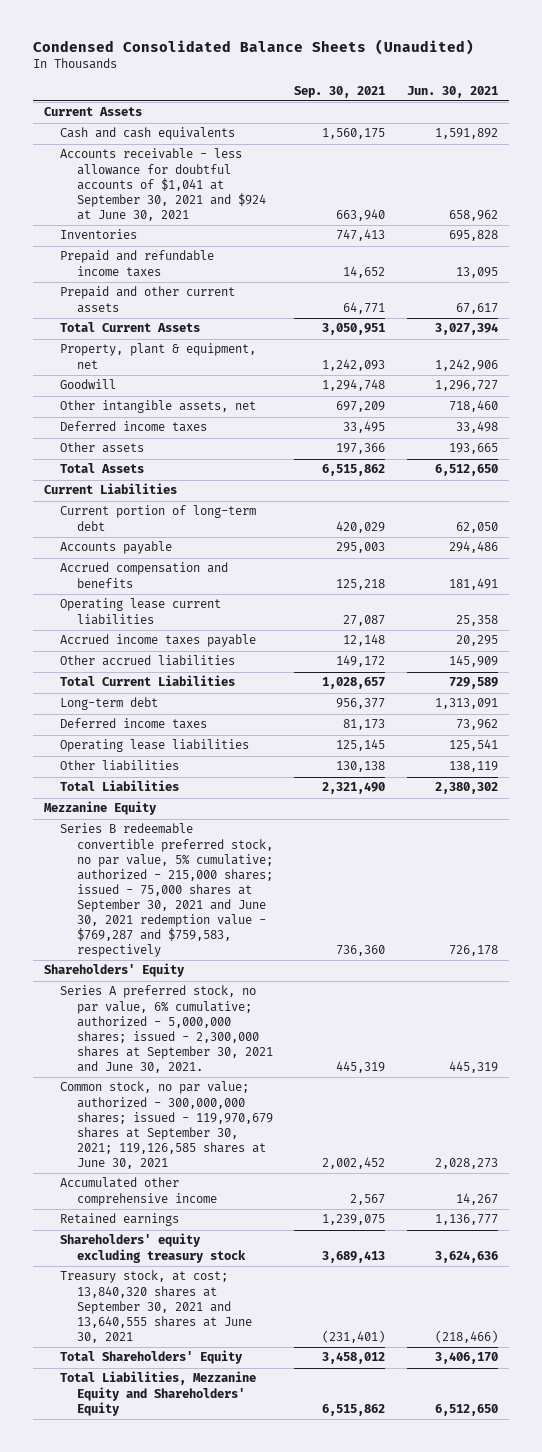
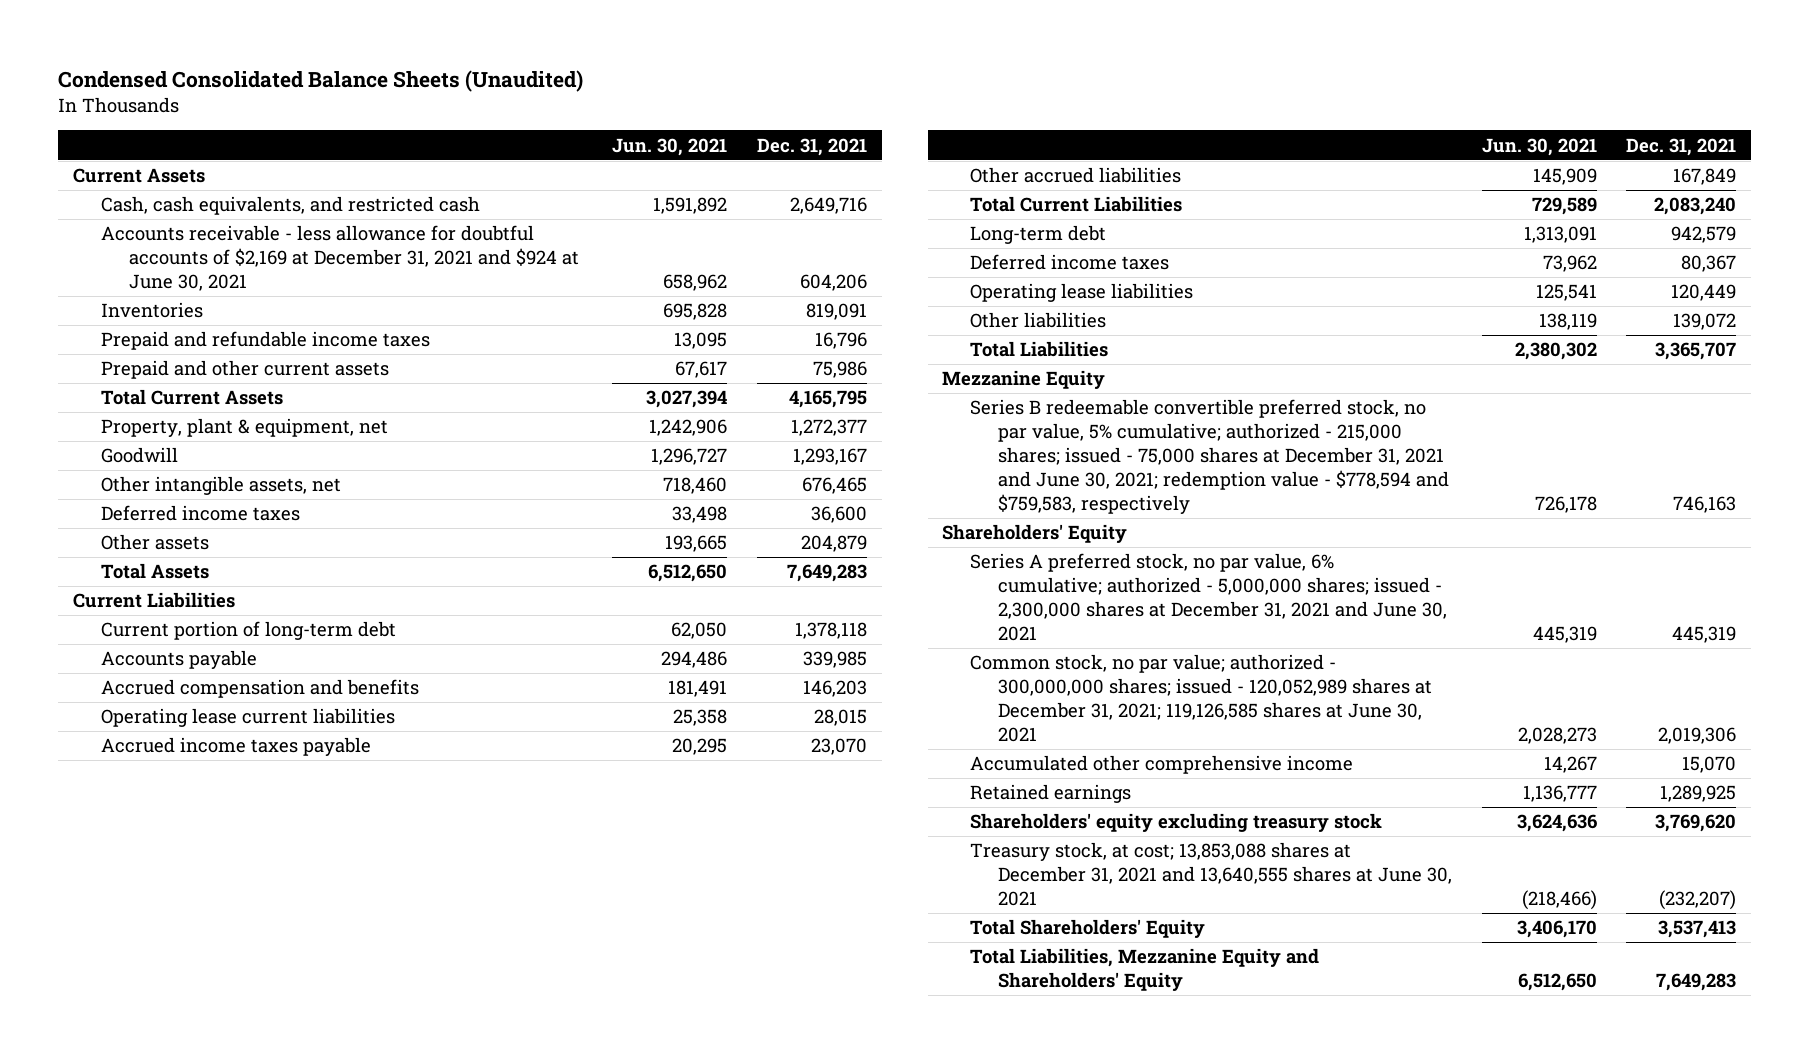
- | Sep. 30, 2021 | Jun. 30, 2021
+ | Jun. 30, 2021 | Dec. 31, 2021
- Cash and cash equivalents | 1,560,175 | 1,591,892
- Accounts receivable - less allowance for doubtful accounts of $1,041 at September 30, 2021 and $924 at June 30, 2021 | 663,940 | 658,962
+ Cash, cash equivalents, and restricted cash | 1,591,892 | 2,649,716
+ Accounts receivable - less allowance for doubtful accounts of $2,169 at December 31, 2021 and $924 at June 30, 2021 | 658,962 | 604,206
- Series B redeemable convertible preferred stock, no par value, 5% cumulative; authorized - 215,000 shares; issued - 75,000 shares at September 30, 2021 and June 30, 2021 redemption value - $769,287 and $759,583, respectively | 736,360 | 726,178
+ Series B redeemable convertible preferred stock, no par value, 5% cumulative; authorized - 215,000 shares; issued - 75,000 shares at December 31, 2021 and June 30, 2021; redemption value - $778,594 and $759,583, respectively | 726,178 | 746,163
- Series A preferred stock, no par value, 6% cumulative; authorized - 5,000,000 shares; issued - 2,300,000 shares at September 30, 2021 and June 30, 2021. | 445,319 | 445,319
- Common stock, no par value; authorized - 300,000,000 shares; issued - 119,970,679 shares at September 30, 2021; 119,126,585 shares at June 30, 2021 | 2,002,452 | 2,028,273
+ Series A preferred stock, no par value, 6% cumulative; authorized - 5,000,000 shares; issued - 2,300,000 shares at December 31, 2021 and June 30, 2021 | 445,319 | 445,319
+ Common stock, no par value; authorized - 300,000,000 shares; issued - 120,052,989 shares at December 31, 2021; 119,126,585 shares at June 30, 2021 | 2,028,273 | 2,019,306
- Treasury stock, at cost; 13,840,320 shares at September 30, 2021 and 13,640,555 shares at June 30, 2021 | (231,401) | (218,466)
+ Treasury stock, at cost; 13,853,088 shares at December 31, 2021 and 13,640,555 shares at June 30, 2021 | (218,466) | (232,207)

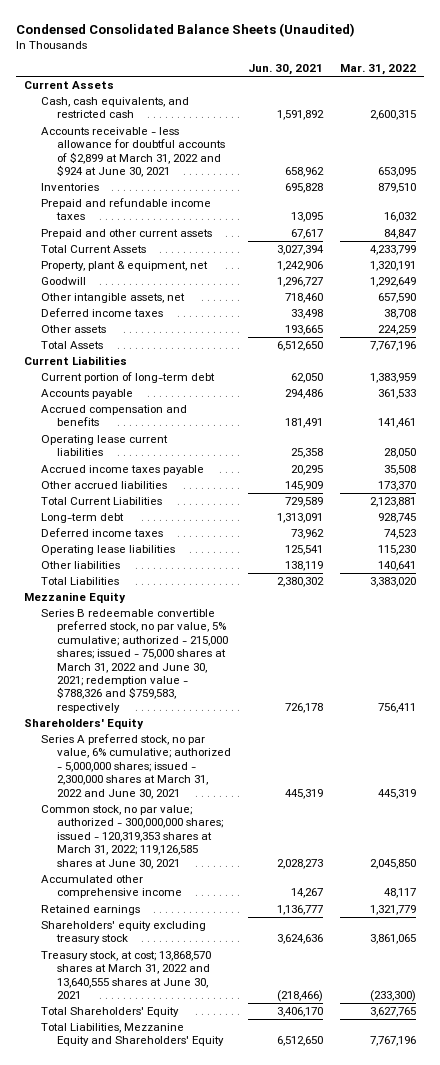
- | Jun. 30, 2021 | Dec. 31, 2021
+ | Jun. 30, 2021 | Mar. 31, 2022
- Accounts receivable - less allowance for doubtful accounts of $2,169 at December 31, 2021 and $924 at June 30, 2021 | 658,962 | 604,206
+ Accounts receivable - less allowance for doubtful accounts of $2,899 at March 31, 2022 and $924 at June 30, 2021 | 658,962 | 653,095
- Series B redeemable convertible preferred stock, no par value, 5% cumulative; authorized - 215,000 shares; issued - 75,000 shares at December 31, 2021 and June 30, 2021; redemption value - $778,594 and $759,583, respectively | 726,178 | 746,163
+ Series B redeemable convertible preferred stock, no par value, 5% cumulative; authorized - 215,000 shares; issued - 75,000 shares at March 31, 2022 and June 30, 2021; redemption value - $788,326 and $759,583, respectively | 726,178 | 756,411
- Series A preferred stock, no par value, 6% cumulative; authorized - 5,000,000 shares; issued - 2,300,000 shares at December 31, 2021 and June 30, 2021 | 445,319 | 445,319
- Common stock, no par value; authorized - 300,000,000 shares; issued - 120,052,989 shares at December 31, 2021; 119,126,585 shares at June 30, 2021 | 2,028,273 | 2,019,306
+ Series A preferred stock, no par value, 6% cumulative; authorized - 5,000,000 shares; issued - 2,300,000 shares at March 31, 2022 and June 30, 2021 | 445,319 | 445,319
+ Common stock, no par value; authorized - 300,000,000 shares; issued - 120,319,353 shares at March 31, 2022; 119,126,585 shares at June 30, 2021 | 2,028,273 | 2,045,850
- Treasury stock, at cost; 13,853,088 shares at December 31, 2021 and 13,640,555 shares at June 30, 2021 | (218,466) | (232,207)
+ Treasury stock, at cost; 13,868,570 shares at March 31, 2022 and 13,640,555 shares at June 30, 2021 | (218,466) | (233,300)

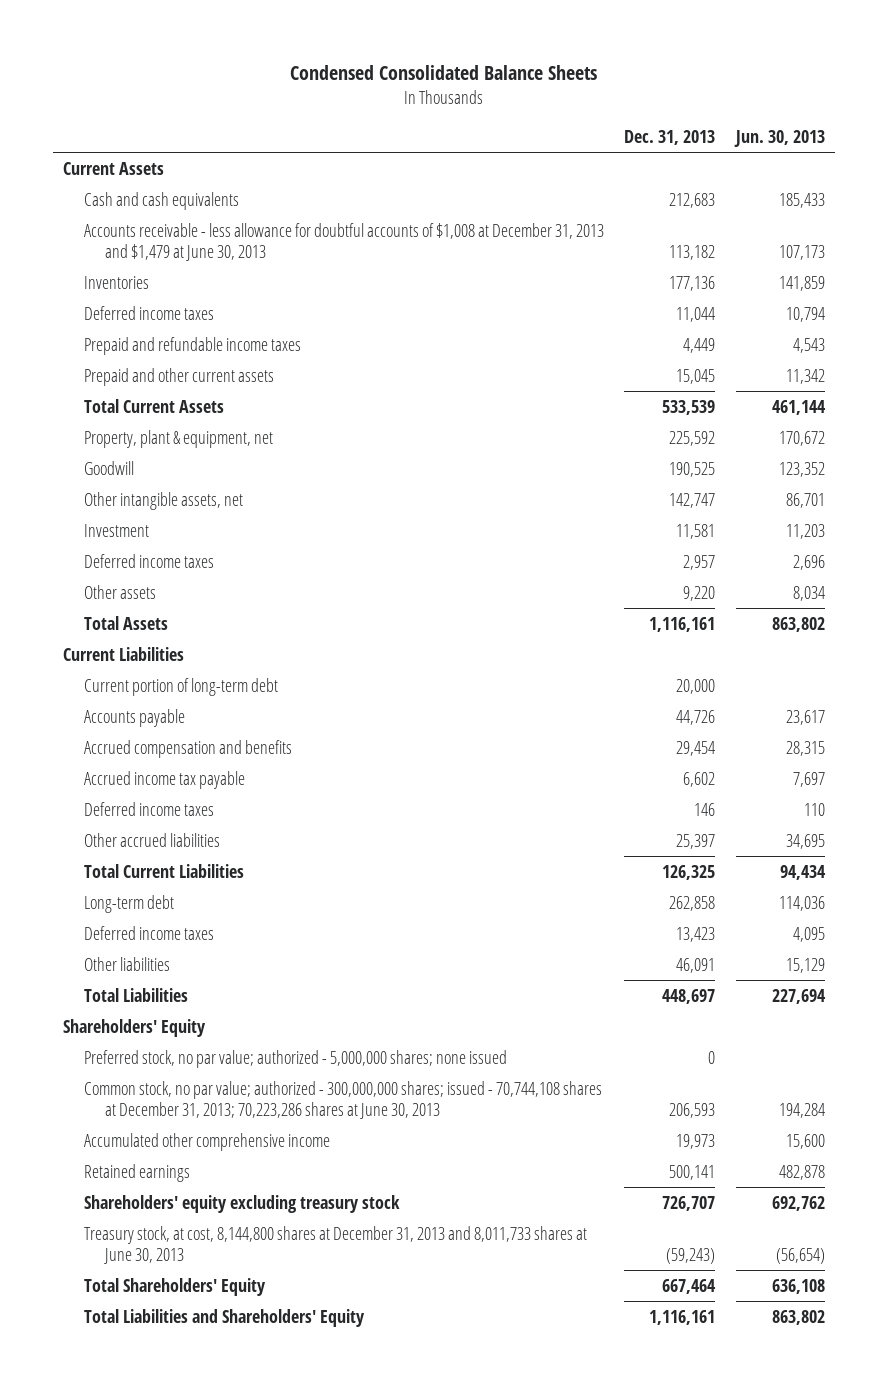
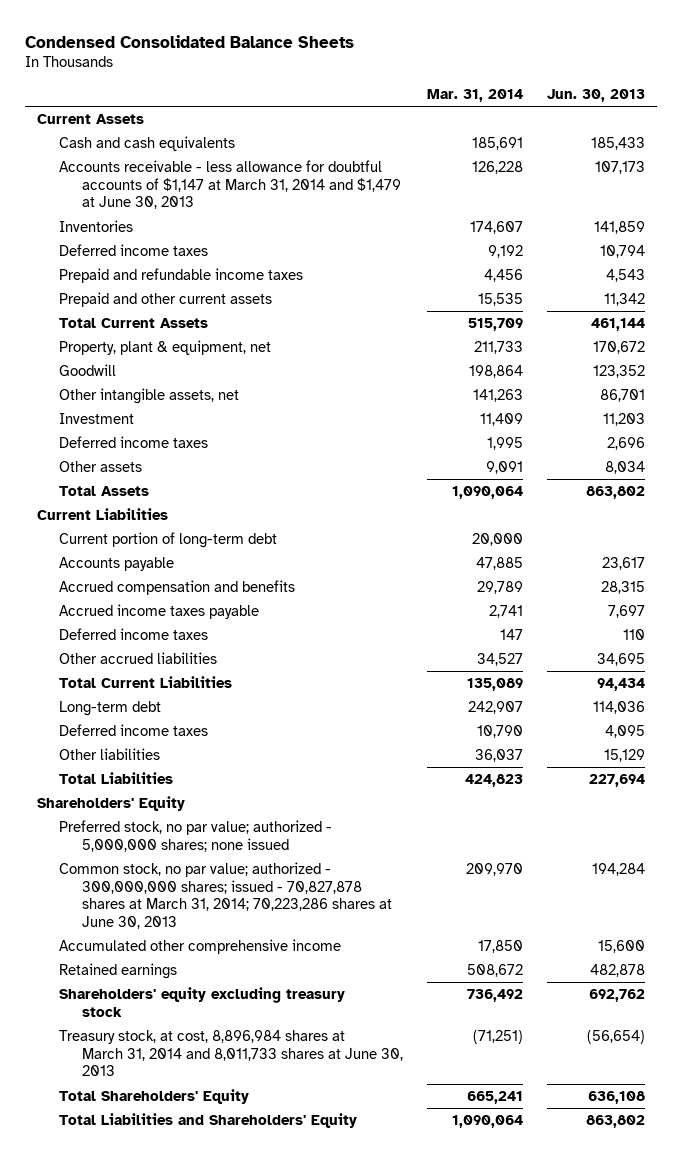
- | Dec. 31, 2013 | Jun. 30, 2013
+ | Mar. 31, 2014 | Jun. 30, 2013
- Accounts receivable - less allowance for doubtful accounts of $1,008 at December 31, 2013 and $1,479 at June 30, 2013 | 113,182 | 107,173
+ Accounts receivable - less allowance for doubtful accounts of $1,147 at March 31, 2014 and $1,479 at June 30, 2013 | 126,228 | 107,173
- Accrued income tax payable | 6,602 | 7,697
+ Accrued income taxes payable | 2,741 | 7,697
- Common stock, no par value; authorized - 300,000,000 shares; issued - 70,744,108 shares at December 31, 2013; 70,223,286 shares at June 30, 2013 | 206,593 | 194,284
+ Common stock, no par value; authorized - 300,000,000 shares; issued - 70,827,878 shares at March 31, 2014; 70,223,286 shares at June 30, 2013 | 209,970 | 194,284
- Treasury stock, at cost, 8,144,800 shares at December 31, 2013 and 8,011,733 shares at June 30, 2013 | (59,243) | (56,654)
+ Treasury stock, at cost, 8,896,984 shares at March 31, 2014 and 8,011,733 shares at June 30, 2013 | (71,251) | (56,654)

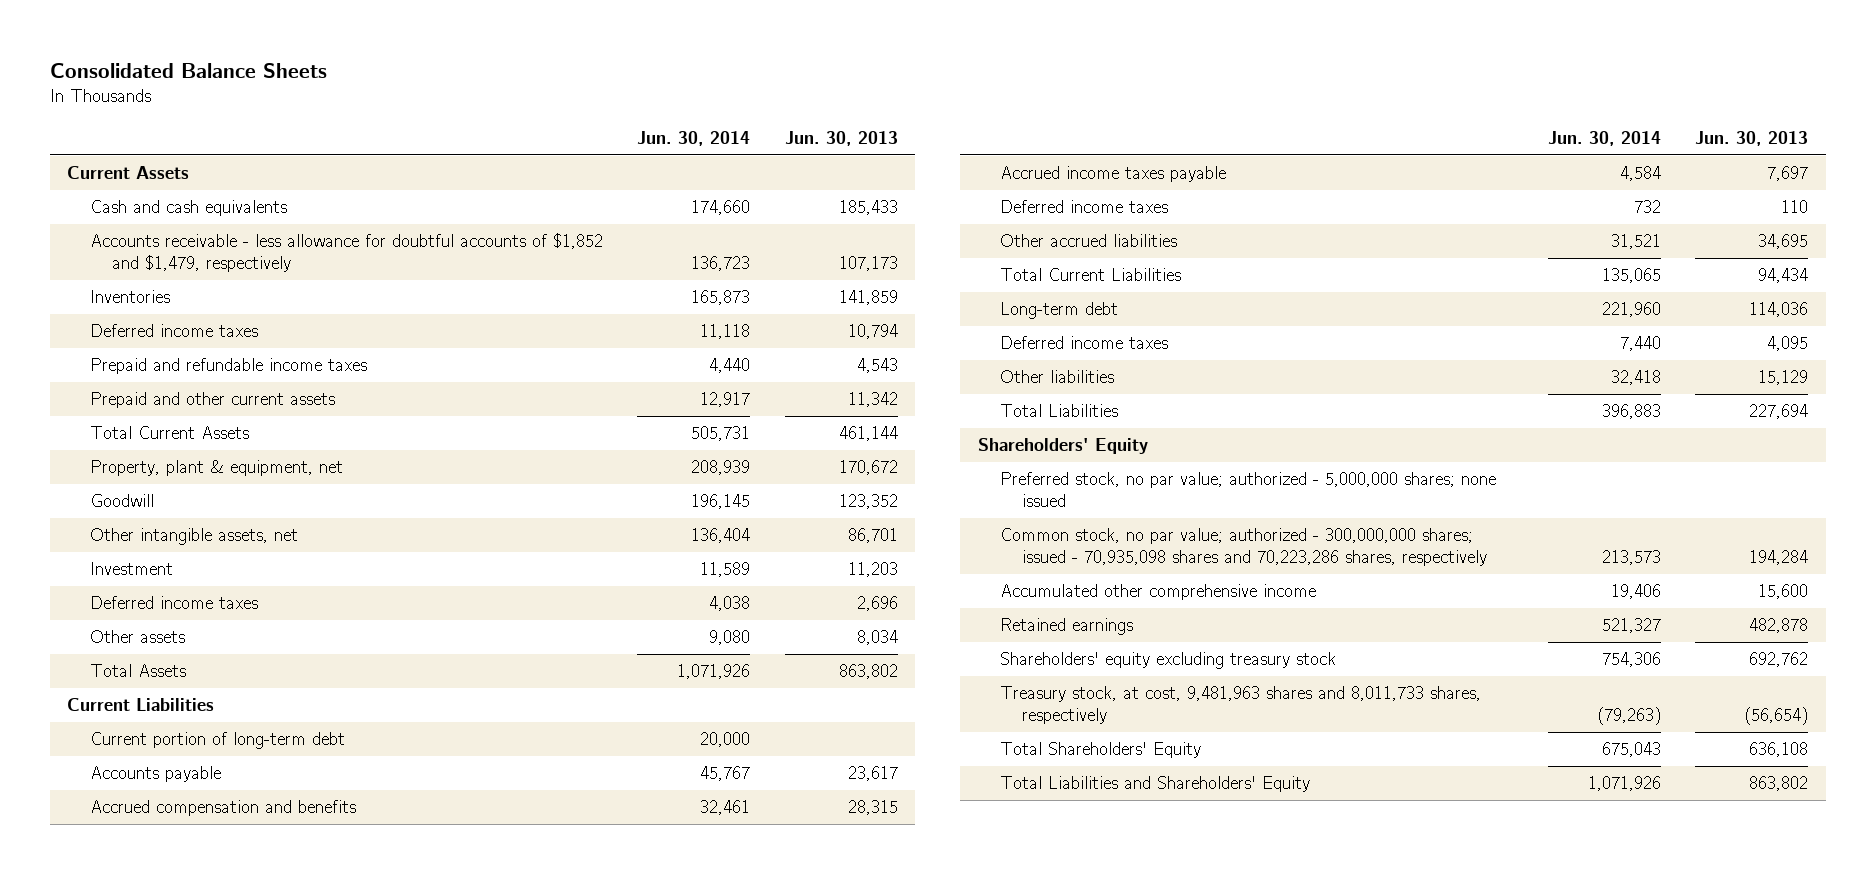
- Condensed Consolidated Balance Sheets
+ Consolidated Balance Sheets
- | Mar. 31, 2014 | Jun. 30, 2013
+ | Jun. 30, 2014 | Jun. 30, 2013
- Accounts receivable - less allowance for doubtful accounts of $1,147 at March 31, 2014 and $1,479 at June 30, 2013 | 126,228 | 107,173
+ Accounts receivable - less allowance for doubtful accounts of $1,852 and $1,479, respectively | 136,723 | 107,173
- Common stock, no par value; authorized - 300,000,000 shares; issued - 70,827,878 shares at March 31, 2014; 70,223,286 shares at June 30, 2013 | 209,970 | 194,284
+ Common stock, no par value; authorized - 300,000,000 shares; issued - 70,935,098 shares and 70,223,286 shares, respectively | 213,573 | 194,284
- Treasury stock, at cost, 8,896,984 shares at March 31, 2014 and 8,011,733 shares at June 30, 2013 | (71,251) | (56,654)
+ Treasury stock, at cost, 9,481,963 shares and 8,011,733 shares, respectively | (79,263) | (56,654)

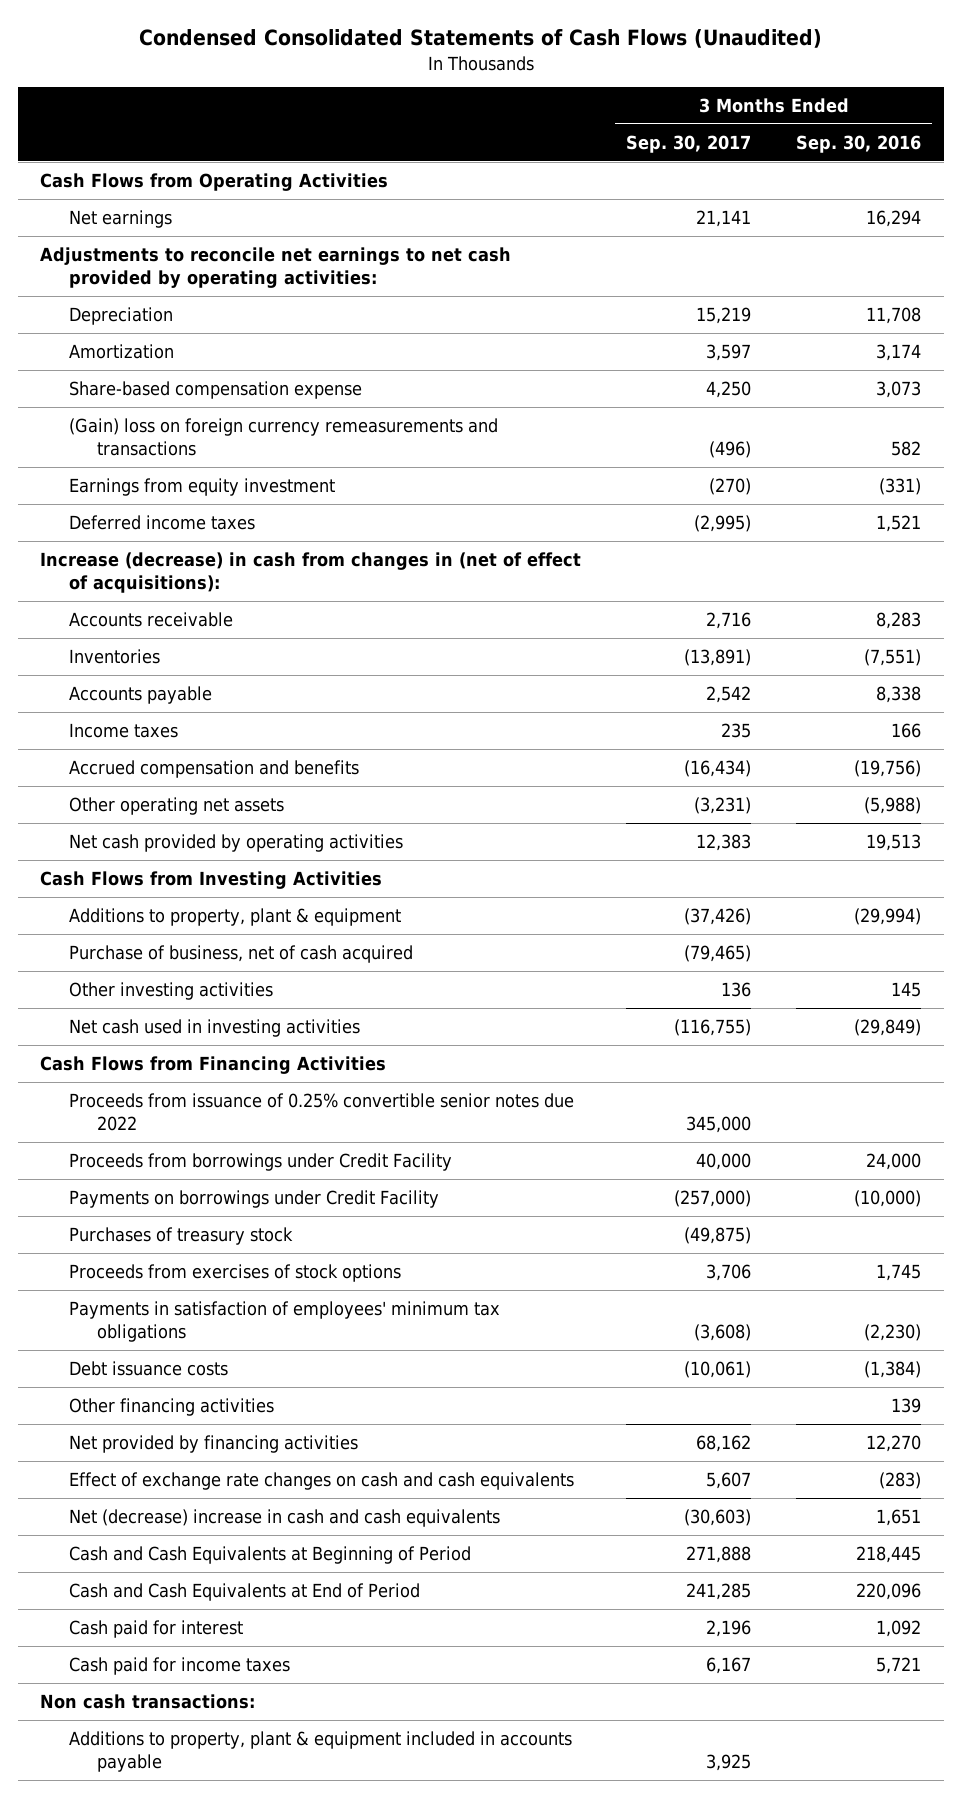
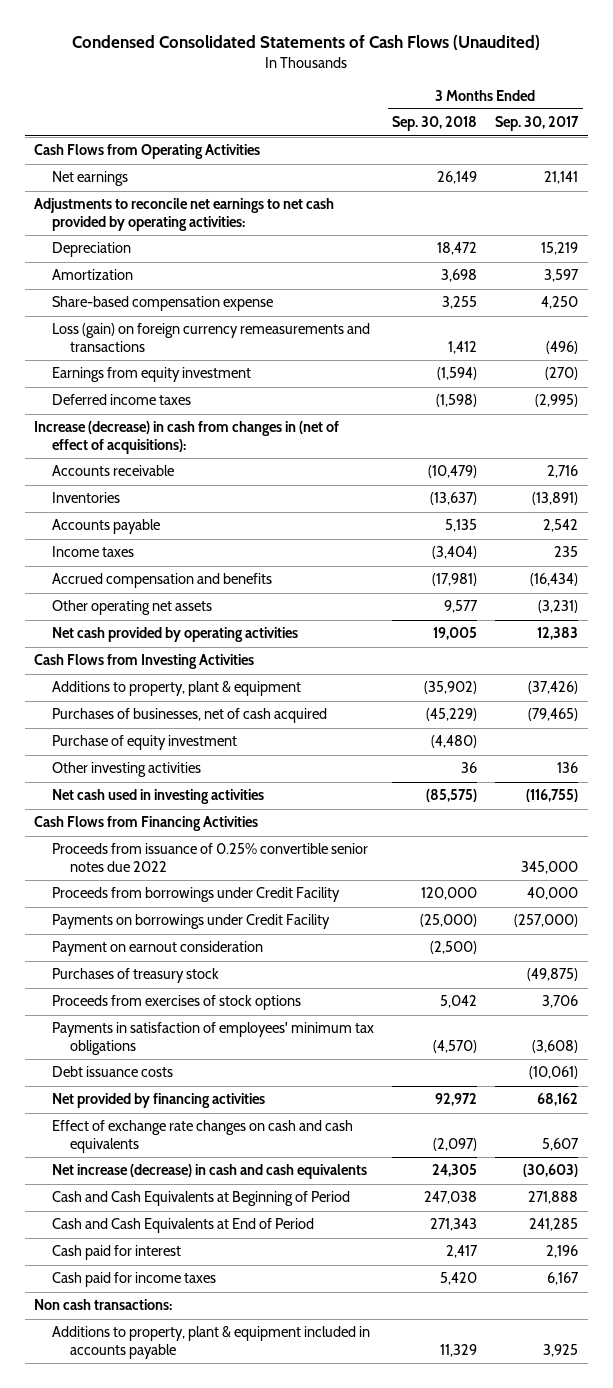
- | 3 Months Ended Sep. 30, 2017 | 3 Months Ended Sep. 30, 2016
+ | 3 Months Ended Sep. 30, 2018 | 3 Months Ended Sep. 30, 2017
- (Gain) loss on foreign currency remeasurements and transactions | (496) | 582
+ Loss (gain) on foreign currency remeasurements and transactions | 1,412 | (496)
- Purchase of business, net of cash acquired | (79,465) |
+ Purchases of businesses, net of cash acquired | (45,229) | (79,465)
+ Purchase of equity investment | (4,480) |
+ Payment on earnout consideration | (2,500) |
- Other financing activities | | 139
- Net (decrease) increase in cash and cash equivalents | (30,603) | 1,651
+ Net increase (decrease) in cash and cash equivalents | 24,305 | (30,603)

